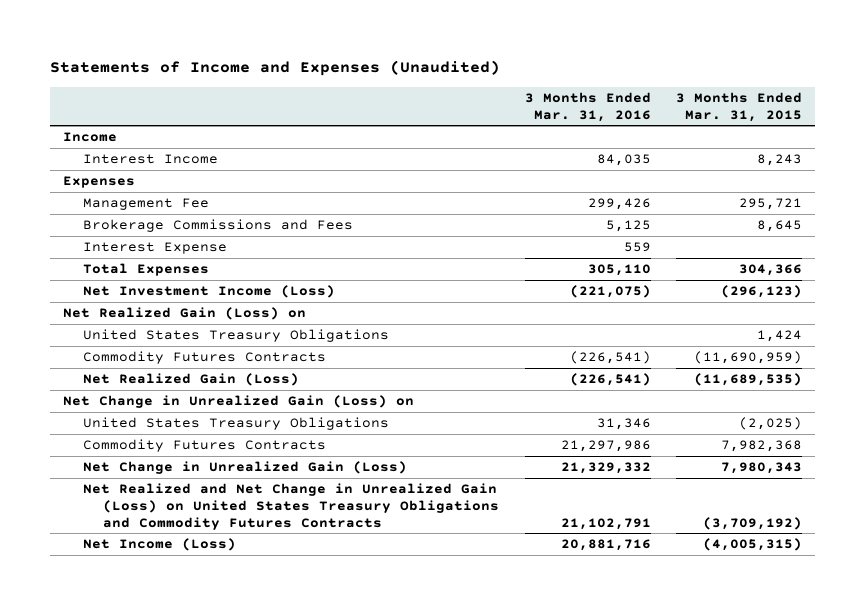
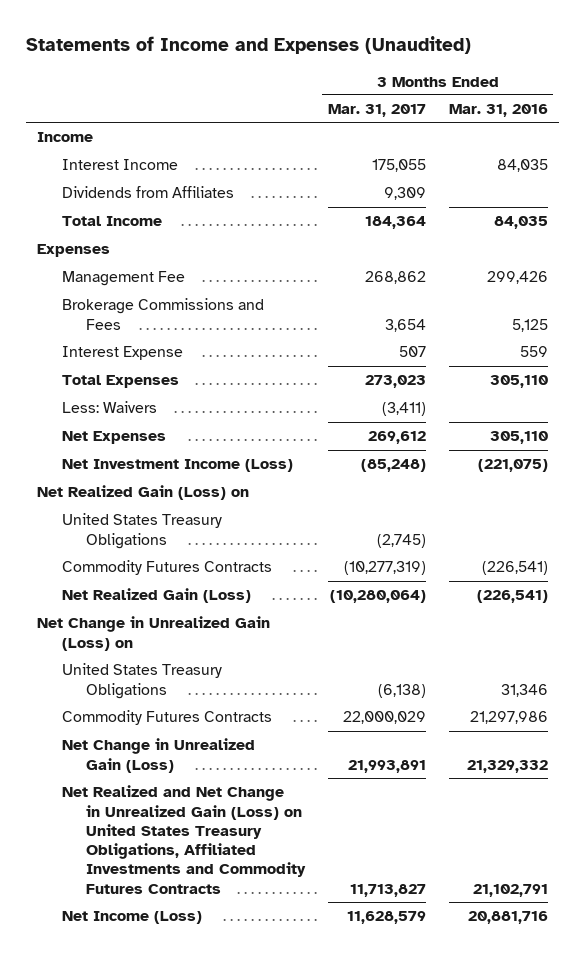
- | 3 Months Ended Mar. 31, 2016 | 3 Months Ended Mar. 31, 2015
+ | 3 Months Ended Mar. 31, 2017 | 3 Months Ended Mar. 31, 2016
+ Dividends from Affiliates | 9,309 |
+ Total Income | 184,364 | 84,035
+ Less: Waivers | (3,411) |
+ Net Expenses | 269,612 | 305,110
- Net Realized and Net Change in Unrealized Gain (Loss) on United States Treasury Obligations and Commodity Futures Contracts | 21,102,791 | (3,709,192)
+ Net Realized and Net Change in Unrealized Gain (Loss) on United States Treasury Obligations, Affiliated Investments and Commodity Futures Contracts | 11,713,827 | 21,102,791

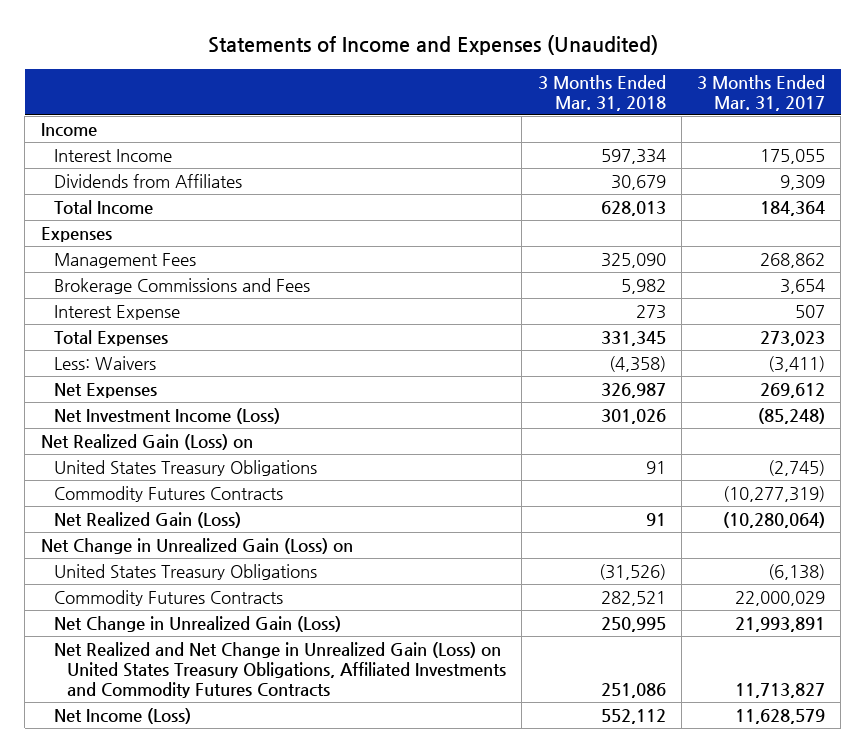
- | 3 Months Ended Mar. 31, 2017 | 3 Months Ended Mar. 31, 2016
+ | 3 Months Ended Mar. 31, 2018 | 3 Months Ended Mar. 31, 2017
- Management Fee | 268,862 | 299,426
+ Management Fees | 325,090 | 268,862

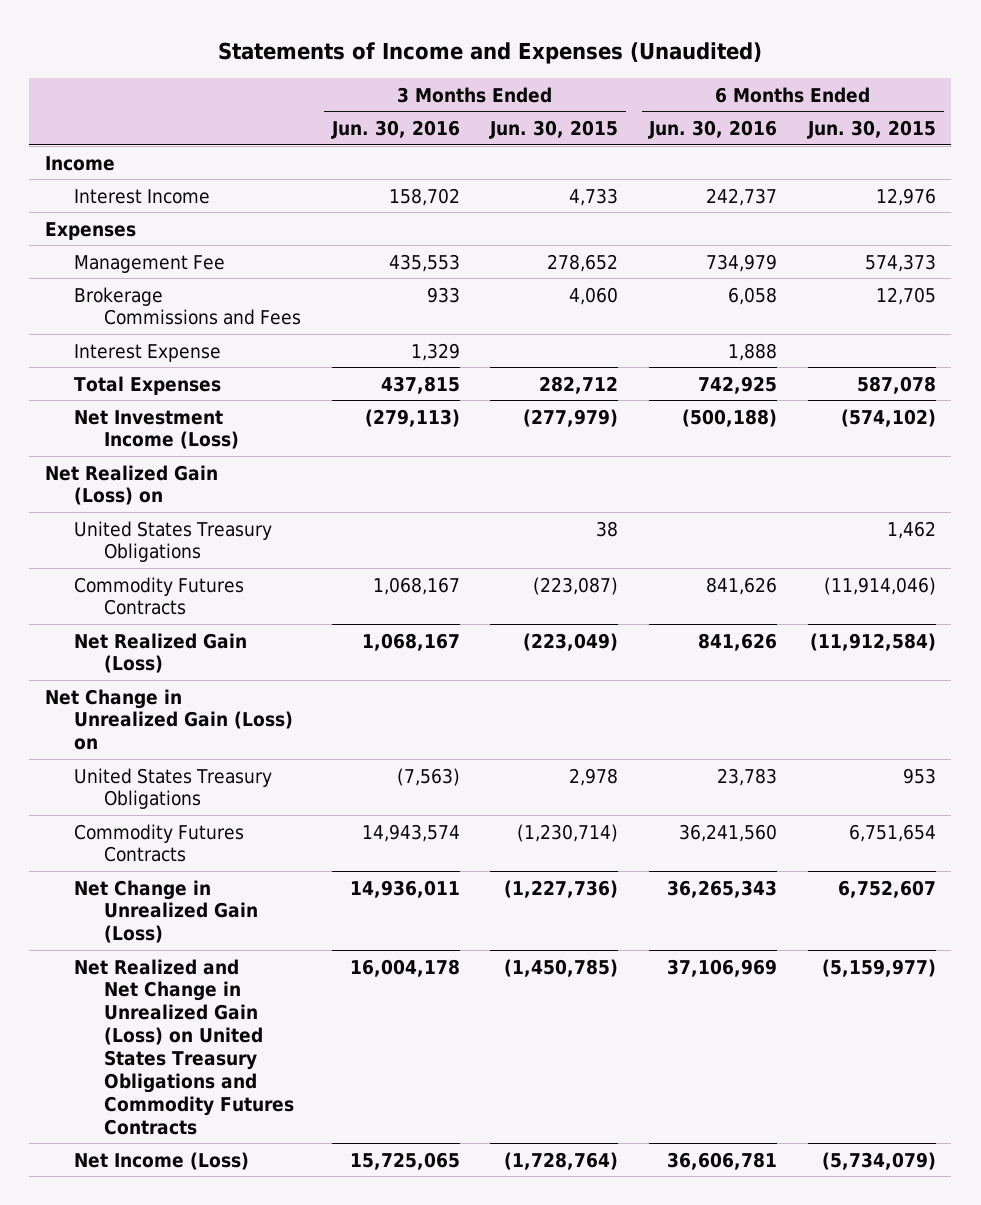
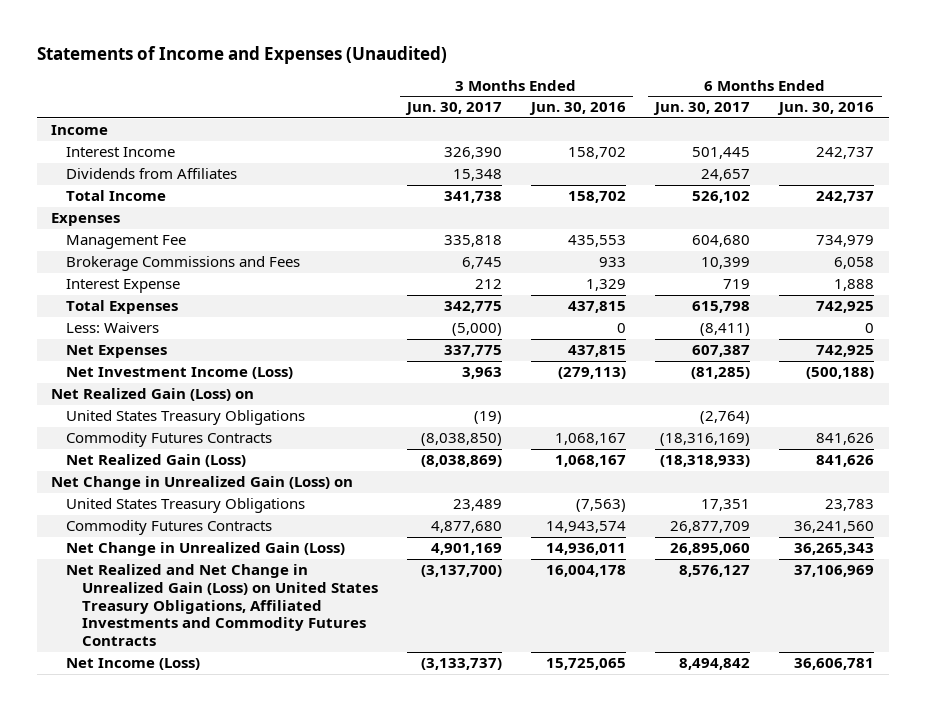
- | 3 Months Ended Jun. 30, 2016 | 3 Months Ended Jun. 30, 2015 | 6 Months Ended Jun. 30, 2016 | 6 Months Ended Jun. 30, 2015
+ | 3 Months Ended Jun. 30, 2017 | 3 Months Ended Jun. 30, 2016 | 6 Months Ended Jun. 30, 2017 | 6 Months Ended Jun. 30, 2016
+ Dividends from Affiliates | 15,348 | | 24,657 |
+ Total Income | 341,738 | 158,702 | 526,102 | 242,737
+ Less: Waivers | (5,000) | 0 | (8,411) | 0
+ Net Expenses | 337,775 | 437,815 | 607,387 | 742,925
- Net Realized and Net Change in Unrealized Gain (Loss) on United States Treasury Obligations and Commodity Futures Contracts | 16,004,178 | (1,450,785) | 37,106,969 | (5,159,977)
+ Net Realized and Net Change in Unrealized Gain (Loss) on United States Treasury Obligations, Affiliated Investments and Commodity Futures Contracts | (3,137,700) | 16,004,178 | 8,576,127 | 37,106,969

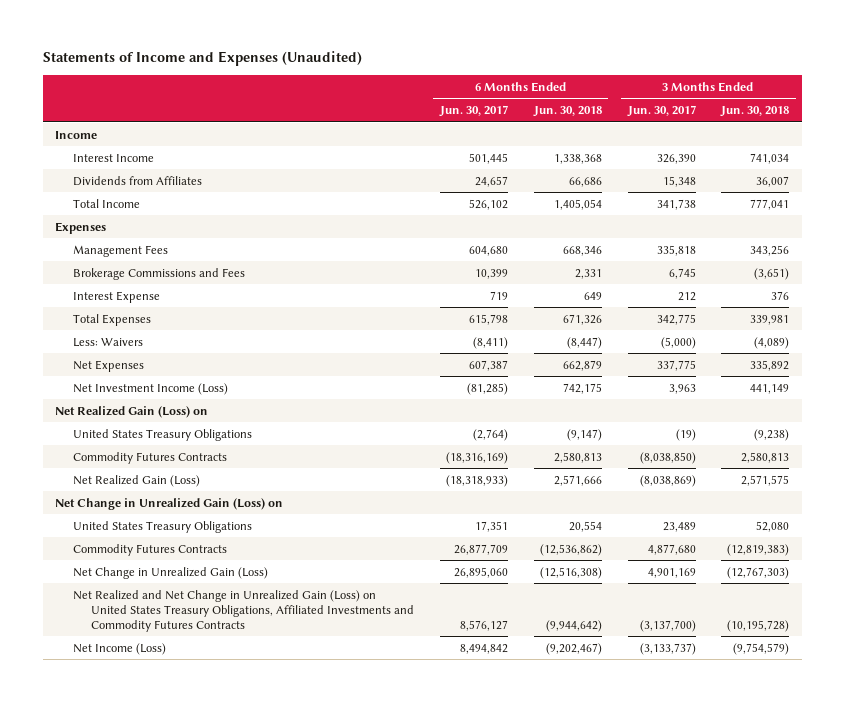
- | 3 Months Ended Jun. 30, 2017 | 3 Months Ended Jun. 30, 2016 | 6 Months Ended Jun. 30, 2017 | 6 Months Ended Jun. 30, 2016
+ | 6 Months Ended Jun. 30, 2017 | 6 Months Ended Jun. 30, 2018 | 3 Months Ended Jun. 30, 2017 | 3 Months Ended Jun. 30, 2018
- Management Fee | 335,818 | 435,553 | 604,680 | 734,979
+ Management Fees | 604,680 | 668,346 | 335,818 | 343,256

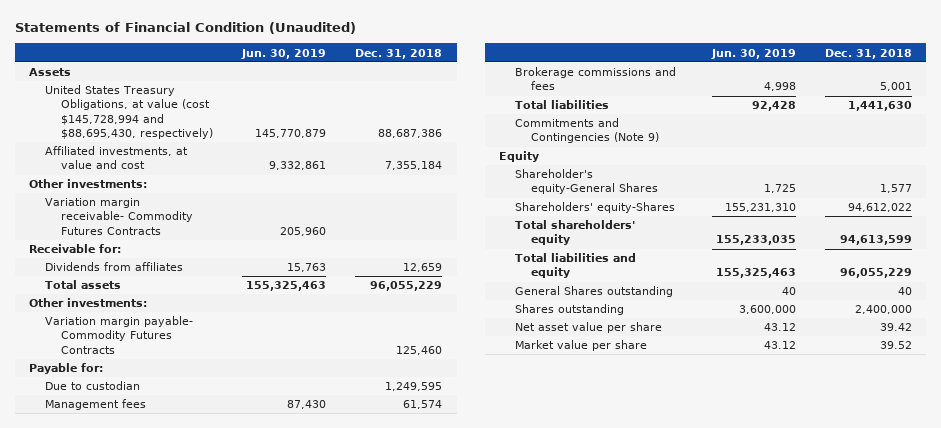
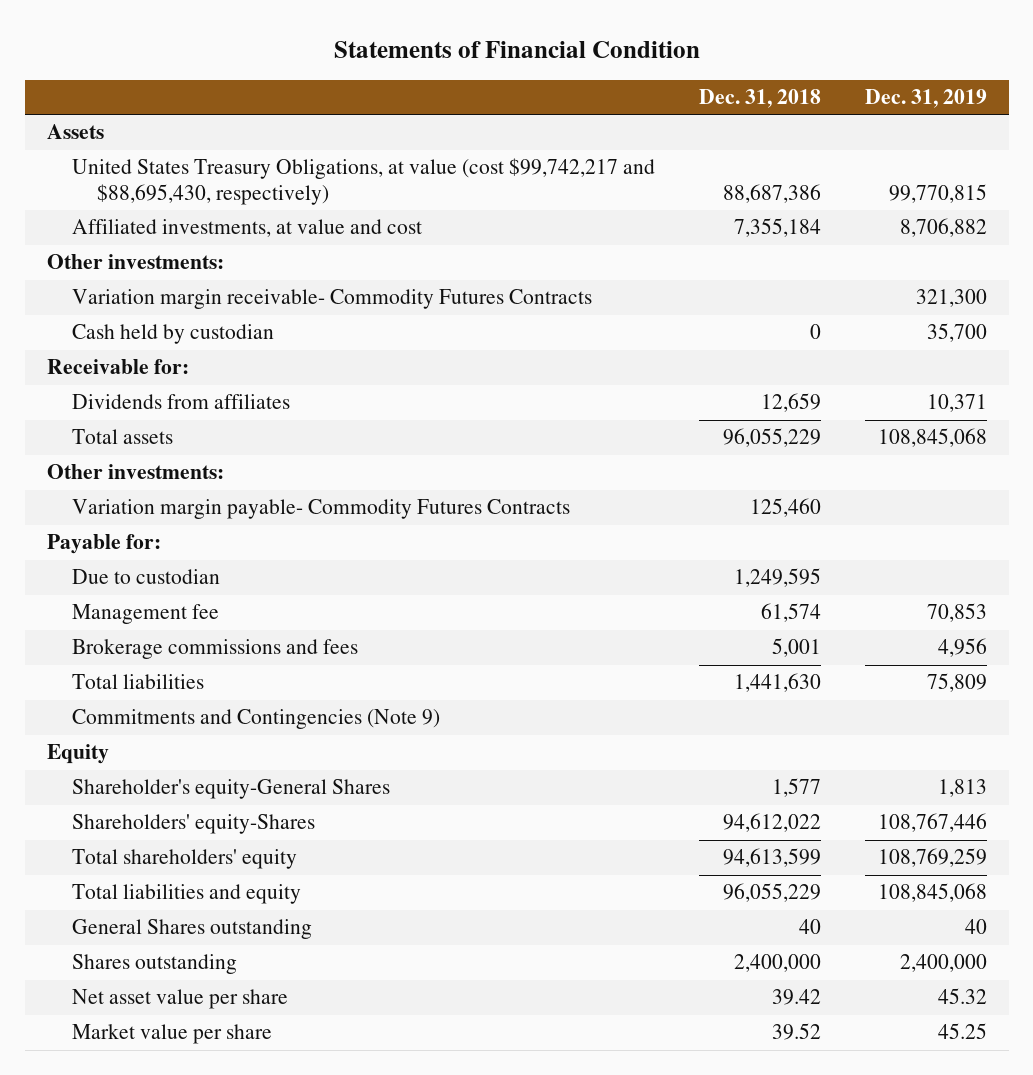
- Statements of Financial Condition (Unaudited)
+ Statements of Financial Condition
- | Jun. 30, 2019 | Dec. 31, 2018
+ | Dec. 31, 2018 | Dec. 31, 2019
- United States Treasury Obligations, at value (cost $145,728,994 and $88,695,430, respectively) | 145,770,879 | 88,687,386
+ United States Treasury Obligations, at value (cost $99,742,217 and $88,695,430, respectively) | 88,687,386 | 99,770,815
+ Cash held by custodian | 0 | 35,700
- Management fees | 87,430 | 61,574
+ Management fee | 61,574 | 70,853

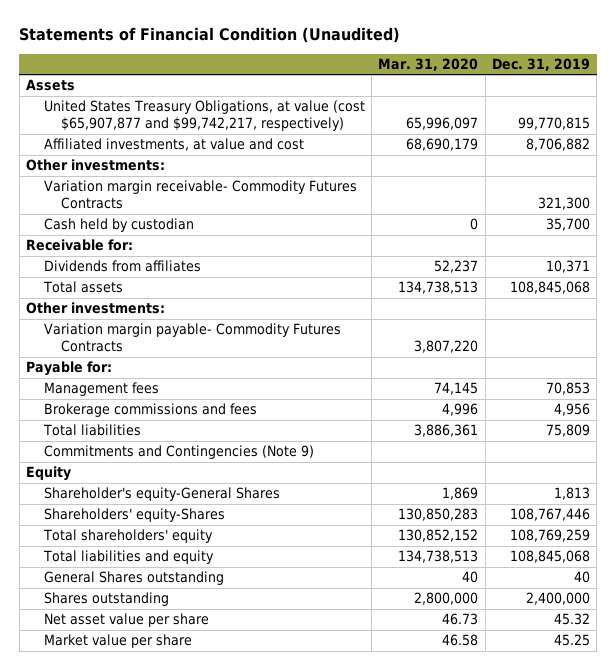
- Statements of Financial Condition
+ Statements of Financial Condition (Unaudited)
- | Dec. 31, 2018 | Dec. 31, 2019
+ | Mar. 31, 2020 | Dec. 31, 2019
- United States Treasury Obligations, at value (cost $99,742,217 and $88,695,430, respectively) | 88,687,386 | 99,770,815
+ United States Treasury Obligations, at value (cost $65,907,877 and $99,742,217, respectively) | 65,996,097 | 99,770,815
- Due to custodian | 1,249,595 |
- Management fee | 61,574 | 70,853
+ Management fees | 74,145 | 70,853

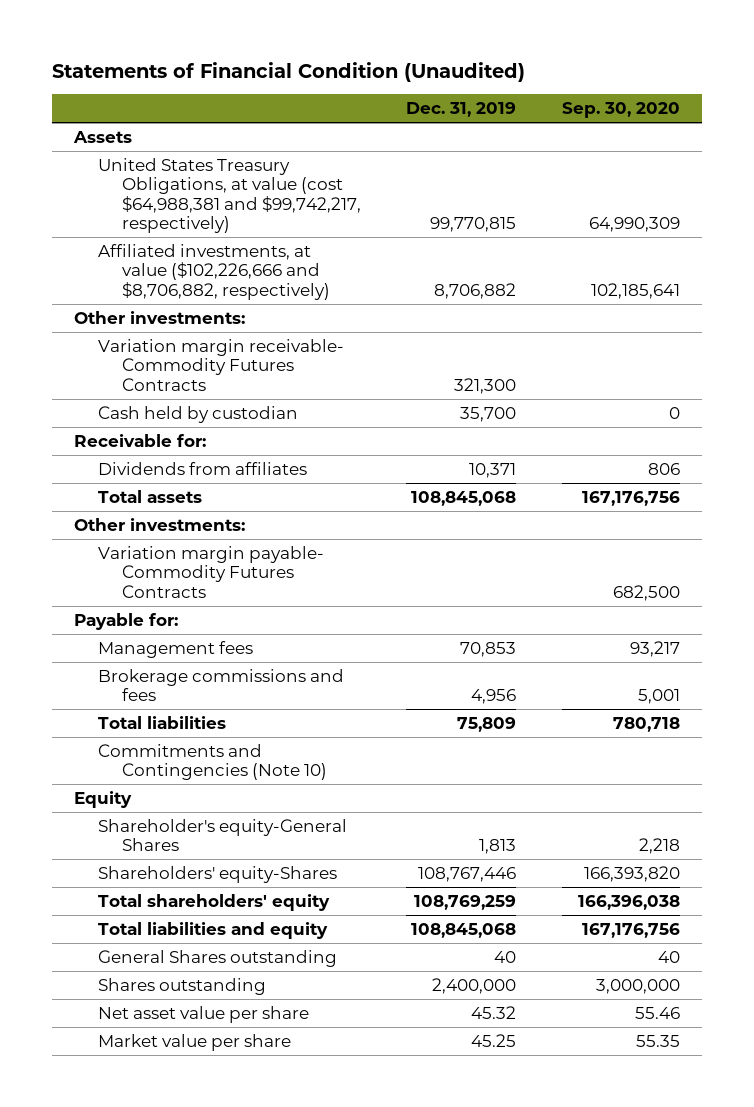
- | Mar. 31, 2020 | Dec. 31, 2019
+ | Dec. 31, 2019 | Sep. 30, 2020
- United States Treasury Obligations, at value (cost $65,907,877 and $99,742,217, respectively) | 65,996,097 | 99,770,815
- Affiliated investments, at value and cost | 68,690,179 | 8,706,882
+ United States Treasury Obligations, at value (cost $64,988,381 and $99,742,217, respectively) | 99,770,815 | 64,990,309
+ Affiliated investments, at value ($102,226,666 and $8,706,882, respectively) | 8,706,882 | 102,185,641
- Commitments and Contingencies (Note 9)
+ Commitments and Contingencies (Note 10)

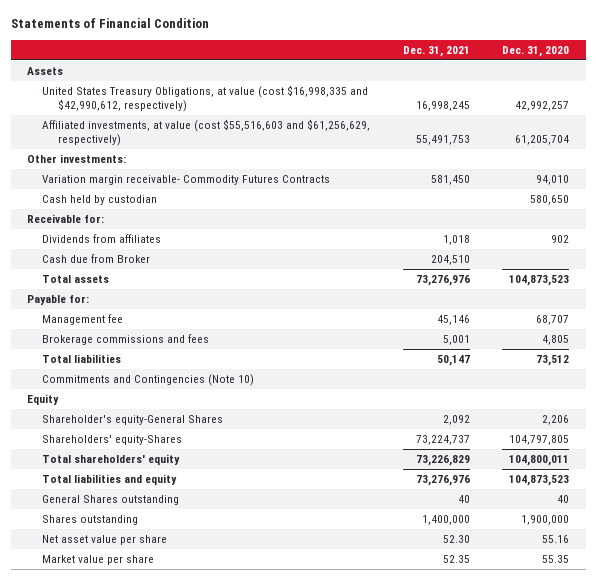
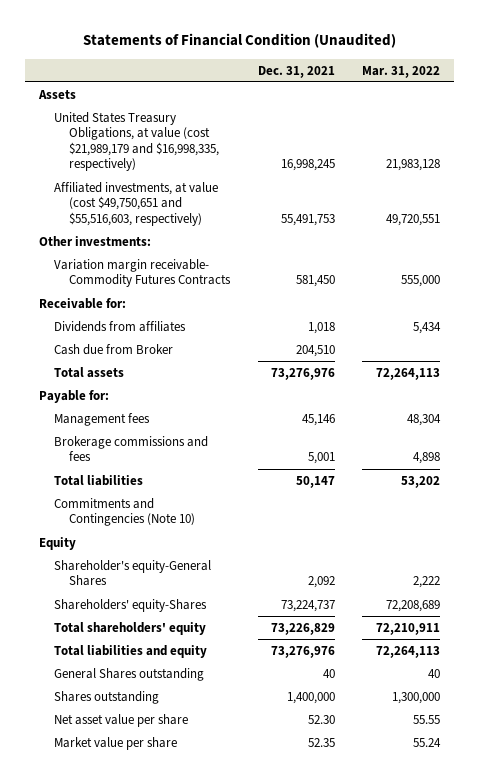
- Statements of Financial Condition
+ Statements of Financial Condition (Unaudited)
- | Dec. 31, 2021 | Dec. 31, 2020
+ | Dec. 31, 2021 | Mar. 31, 2022
- United States Treasury Obligations, at value (cost $16,998,335 and $42,990,612, respectively) | 16,998,245 | 42,992,257
- Affiliated investments, at value (cost $55,516,603 and $61,256,629, respectively) | 55,491,753 | 61,205,704
+ United States Treasury Obligations, at value (cost $21,989,179 and $16,998,335, respectively) | 16,998,245 | 21,983,128
+ Affiliated investments, at value (cost $49,750,651 and $55,516,603, respectively) | 55,491,753 | 49,720,551
- Cash held by custodian | | 580,650
- Management fee | 45,146 | 68,707
+ Management fees | 45,146 | 48,304

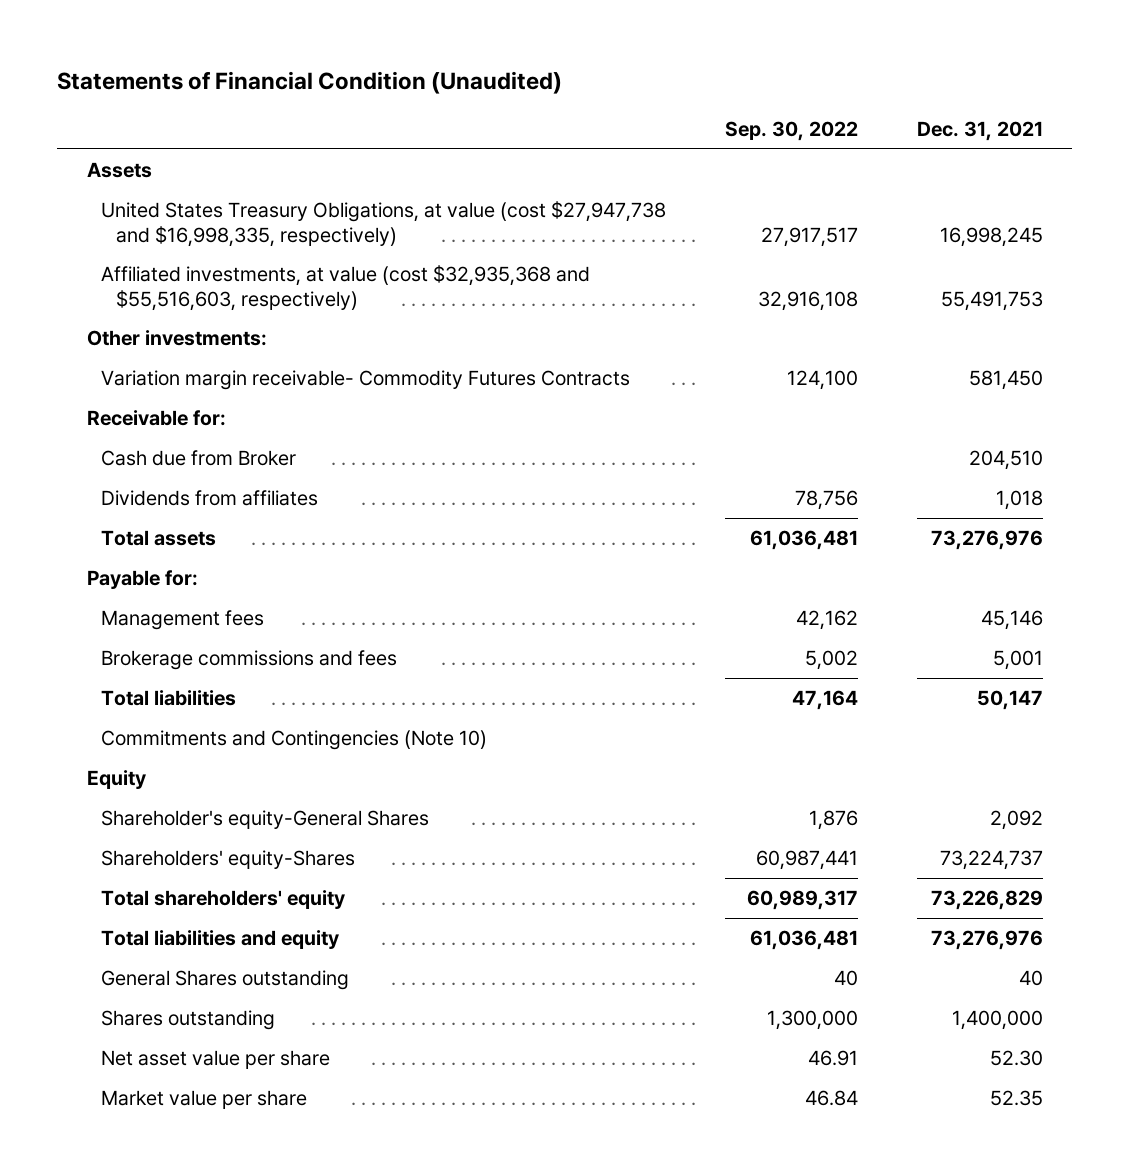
- | Dec. 31, 2021 | Mar. 31, 2022
+ | Sep. 30, 2022 | Dec. 31, 2021
- United States Treasury Obligations, at value (cost $21,989,179 and $16,998,335, respectively) | 16,998,245 | 21,983,128
- Affiliated investments, at value (cost $49,750,651 and $55,516,603, respectively) | 55,491,753 | 49,720,551
+ United States Treasury Obligations, at value (cost $27,947,738 and $16,998,335, respectively) | 27,917,517 | 16,998,245
+ Affiliated investments, at value (cost $32,935,368 and $55,516,603, respectively) | 32,916,108 | 55,491,753
moved down: Dividends from affiliates | 78,756 | 1,018

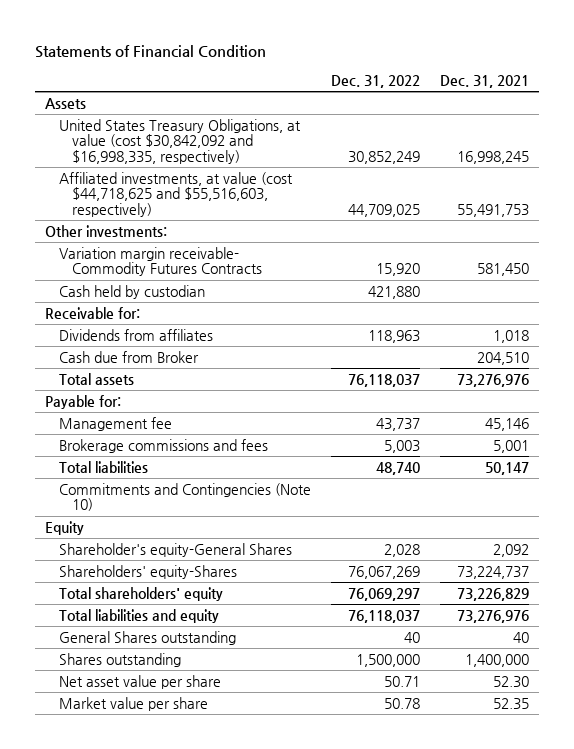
- Statements of Financial Condition (Unaudited)
+ Statements of Financial Condition
- | Sep. 30, 2022 | Dec. 31, 2021
+ | Dec. 31, 2022 | Dec. 31, 2021
- United States Treasury Obligations, at value (cost $27,947,738 and $16,998,335, respectively) | 27,917,517 | 16,998,245
- Affiliated investments, at value (cost $32,935,368 and $55,516,603, respectively) | 32,916,108 | 55,491,753
+ United States Treasury Obligations, at value (cost $30,842,092 and $16,998,335, respectively) | 30,852,249 | 16,998,245
+ Affiliated investments, at value (cost $44,718,625 and $55,516,603, respectively) | 44,709,025 | 55,491,753
+ Cash held by custodian | 421,880 |
moved down: Cash due from Broker | | 204,510
- Management fees | 42,162 | 45,146
+ Management fee | 43,737 | 45,146

